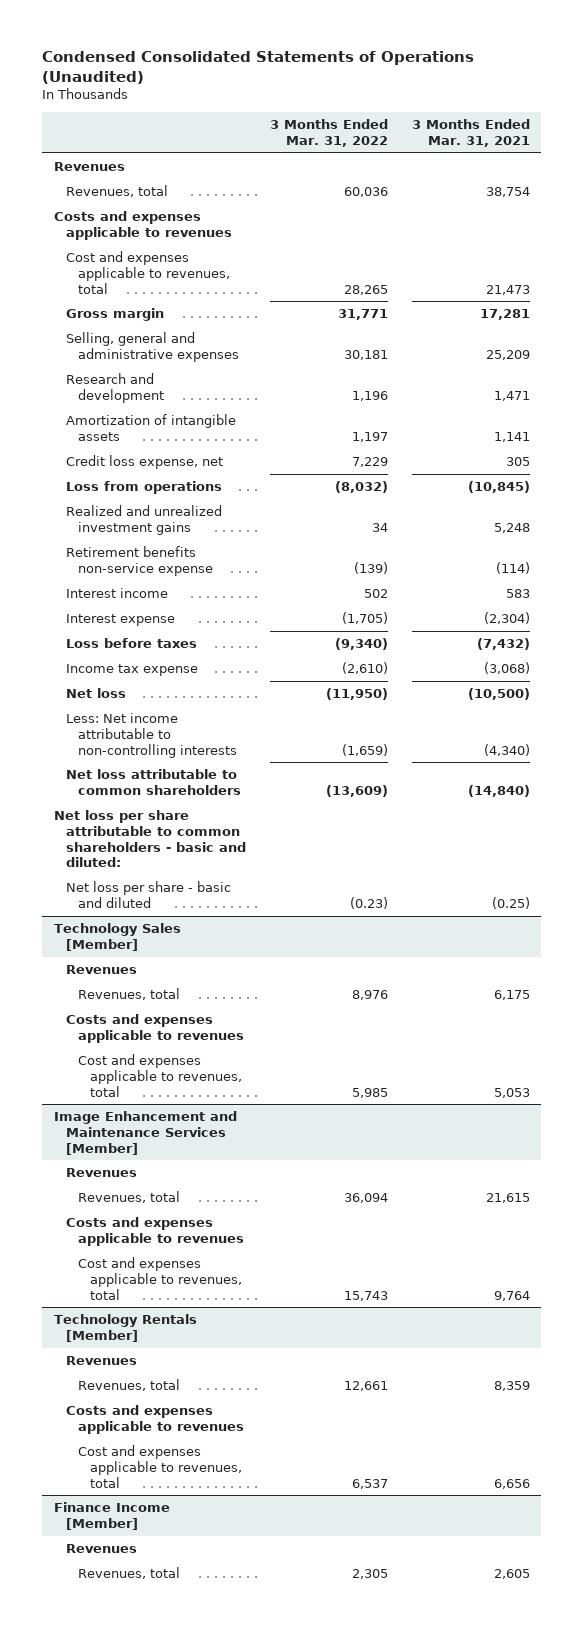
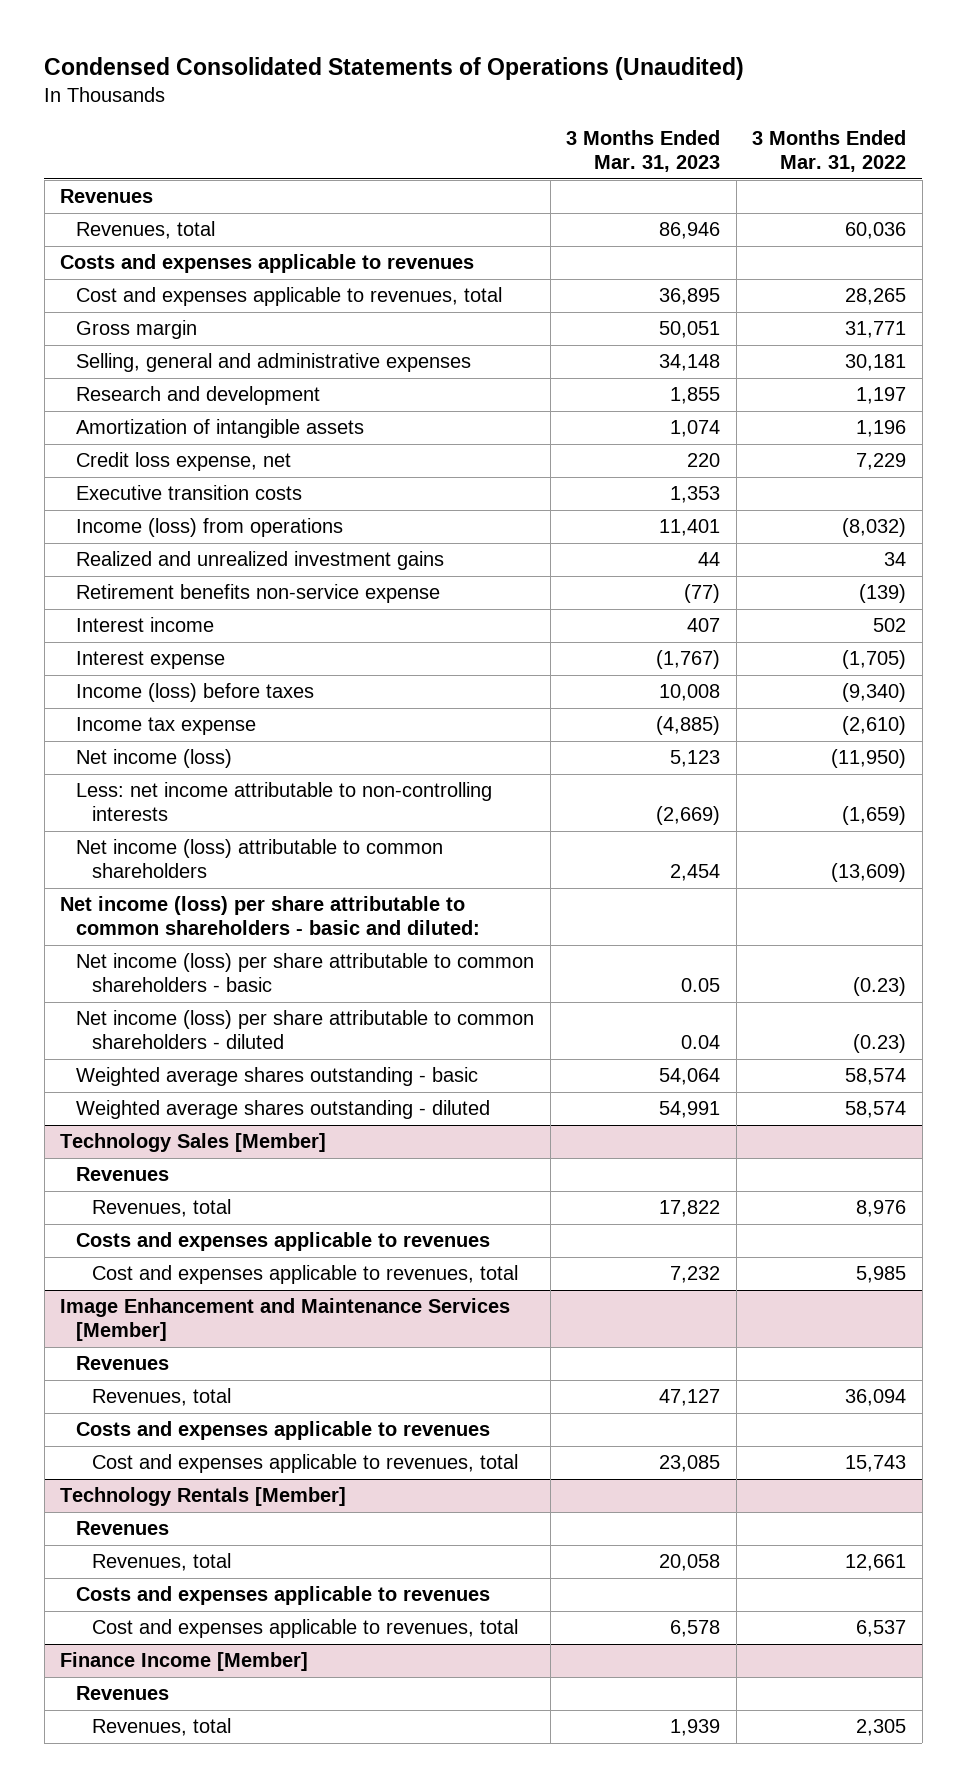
- | 3 Months Ended Mar. 31, 2022 | 3 Months Ended Mar. 31, 2021
+ | 3 Months Ended Mar. 31, 2023 | 3 Months Ended Mar. 31, 2022
- Research and development | 1,196 | 1,471
- Amortization of intangible assets | 1,197 | 1,141
+ Research and development | 1,855 | 1,197
+ Amortization of intangible assets | 1,074 | 1,196
- Loss from operations | (8,032) | (10,845)
+ Executive transition costs | 1,353 |
+ Income (loss) from operations | 11,401 | (8,032)
- Loss before taxes | (9,340) | (7,432)
+ Income (loss) before taxes | 10,008 | (9,340)
- Net loss | (11,950) | (10,500)
- Less: Net income attributable to non-controlling interests | (1,659) | (4,340)
- Net loss attributable to common shareholders | (13,609) | (14,840)
- Net loss per share attributable to common shareholders - basic and diluted:
- Net loss per share - basic and diluted | (0.23) | (0.25)
+ Net income (loss) | 5,123 | (11,950)
+ Less: net income attributable to non-controlling interests | (2,669) | (1,659)
+ Net income (loss) attributable to common shareholders | 2,454 | (13,609)
+ Net income (loss) per share attributable to common shareholders - basic and diluted:
+ Net income (loss) per share attributable to common shareholders - basic | 0.05 | (0.23)
+ Net income (loss) per share attributable to common shareholders - diluted | 0.04 | (0.23)
+ Weighted average shares outstanding - basic | 54,064 | 58,574
+ Weighted average shares outstanding - diluted | 54,991 | 58,574

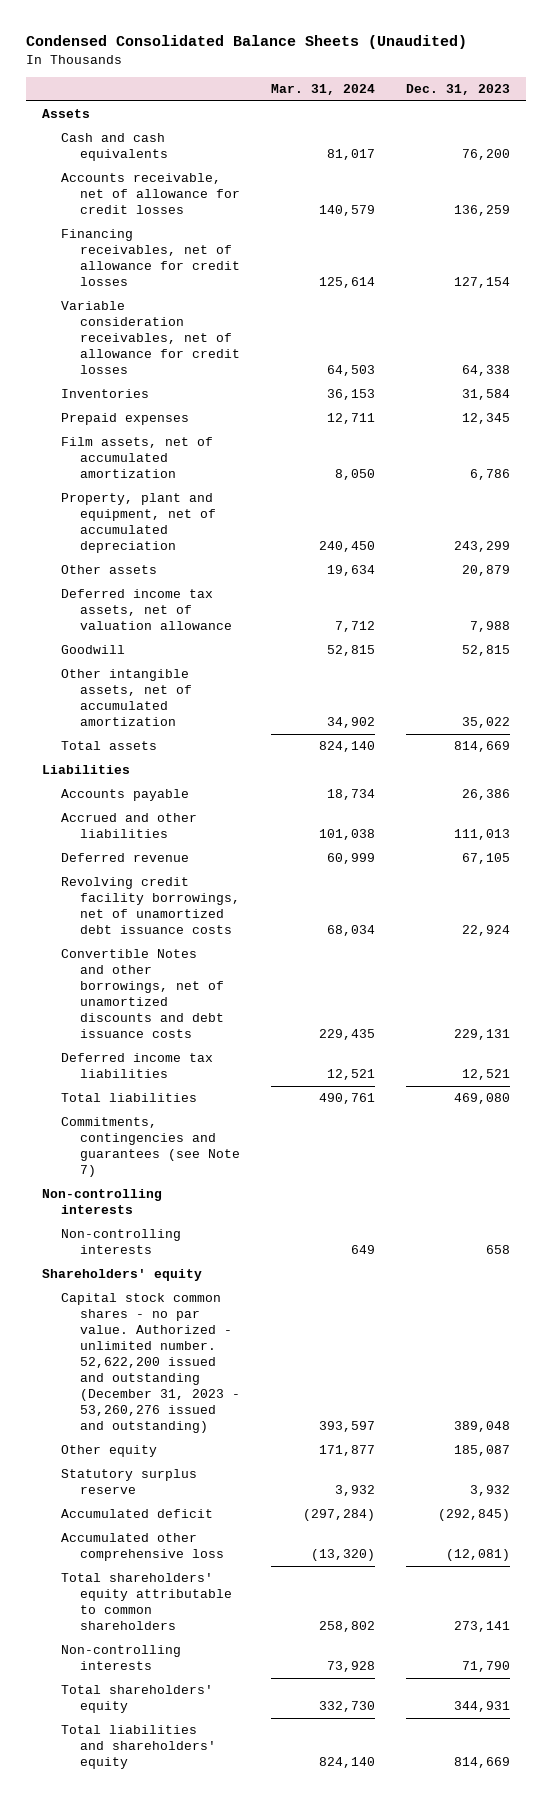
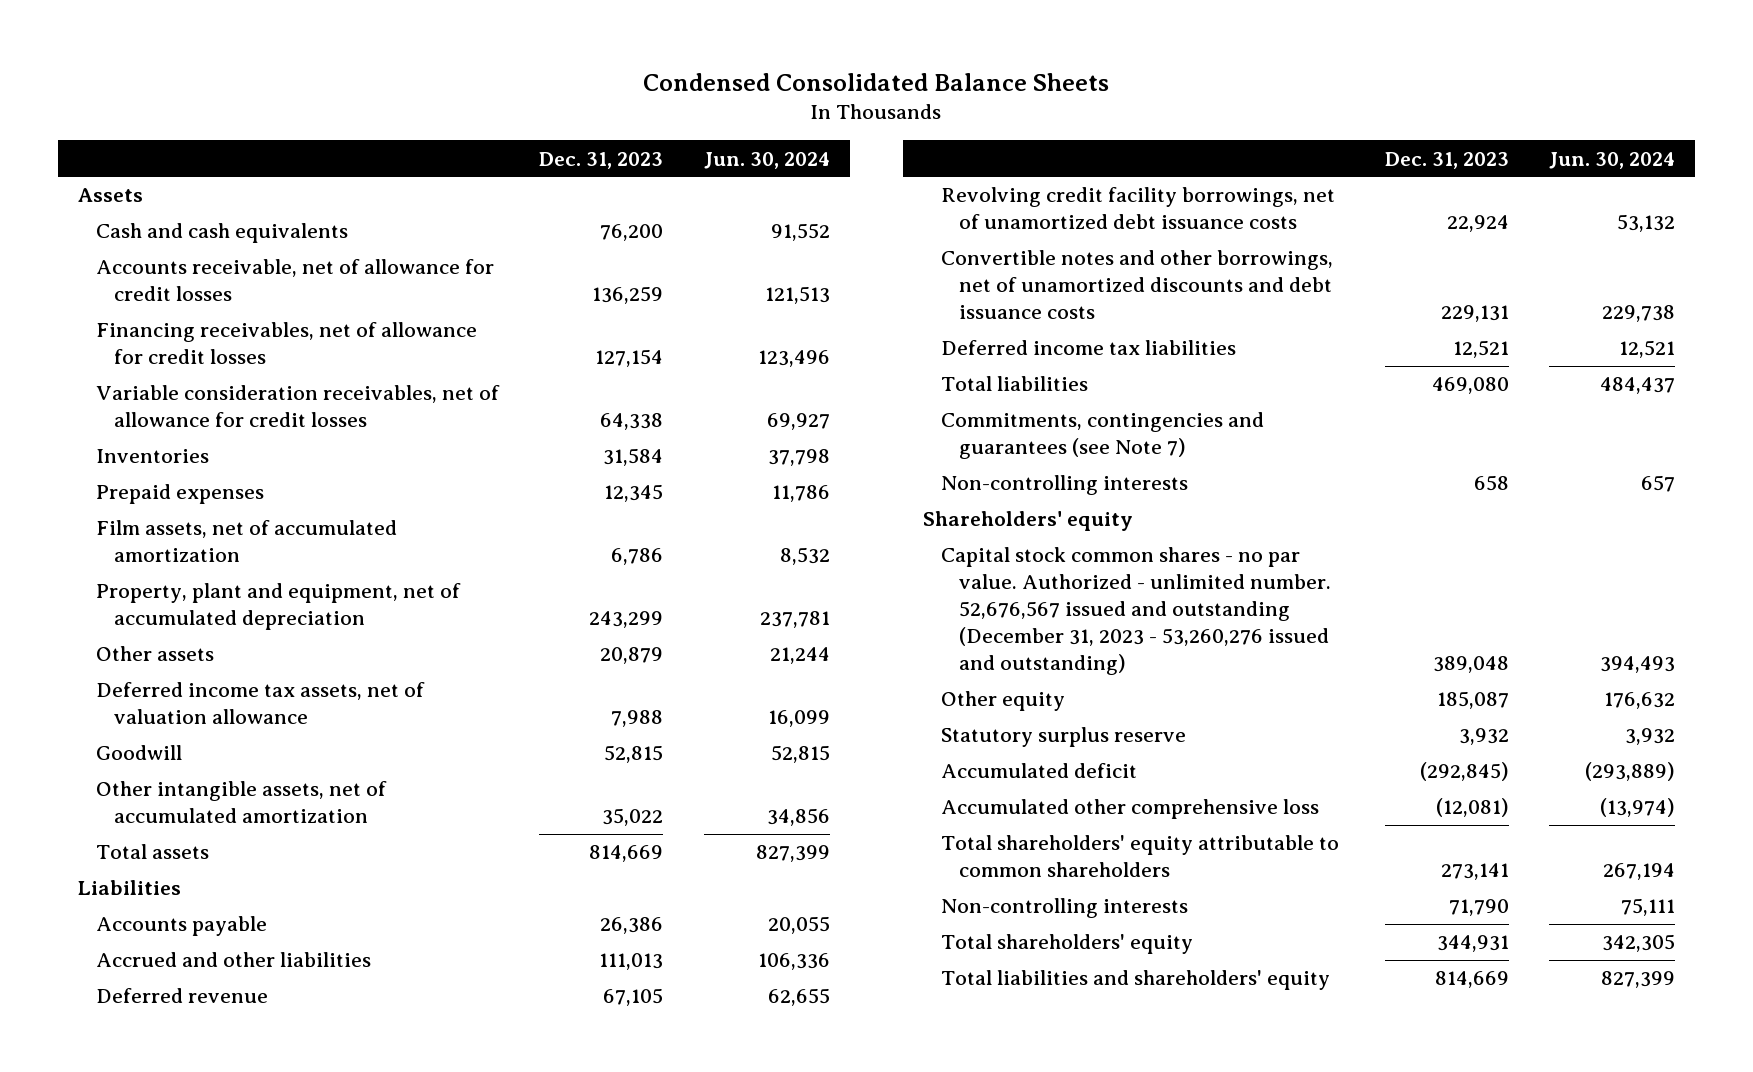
- Condensed Consolidated Balance Sheets (Unaudited)
+ Condensed Consolidated Balance Sheets
- | Mar. 31, 2024 | Dec. 31, 2023
+ | Dec. 31, 2023 | Jun. 30, 2024
- Convertible Notes and other borrowings, net of unamortized discounts and debt issuance costs | 229,435 | 229,131
+ Convertible notes and other borrowings, net of unamortized discounts and debt issuance costs | 229,131 | 229,738
- Non-controlling interests
- Capital stock common shares - no par value. Authorized - unlimited number. 52,622,200 issued and outstanding (December 31, 2023 - 53,260,276 issued and outstanding) | 393,597 | 389,048
+ Capital stock common shares - no par value. Authorized - unlimited number. 52,676,567 issued and outstanding (December 31, 2023 - 53,260,276 issued and outstanding) | 389,048 | 394,493

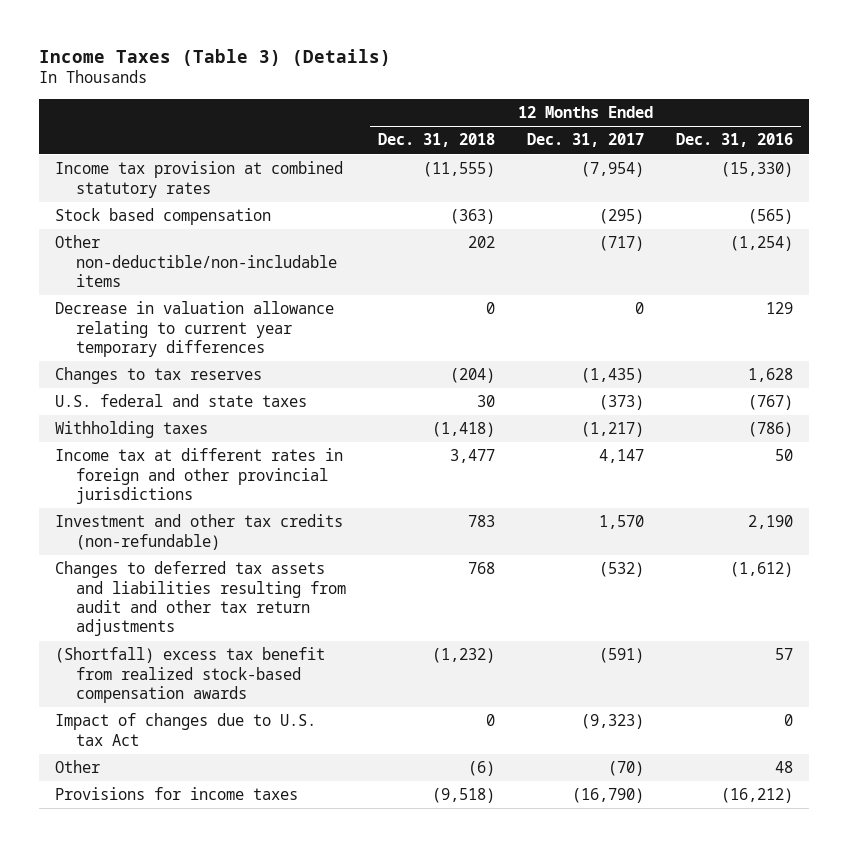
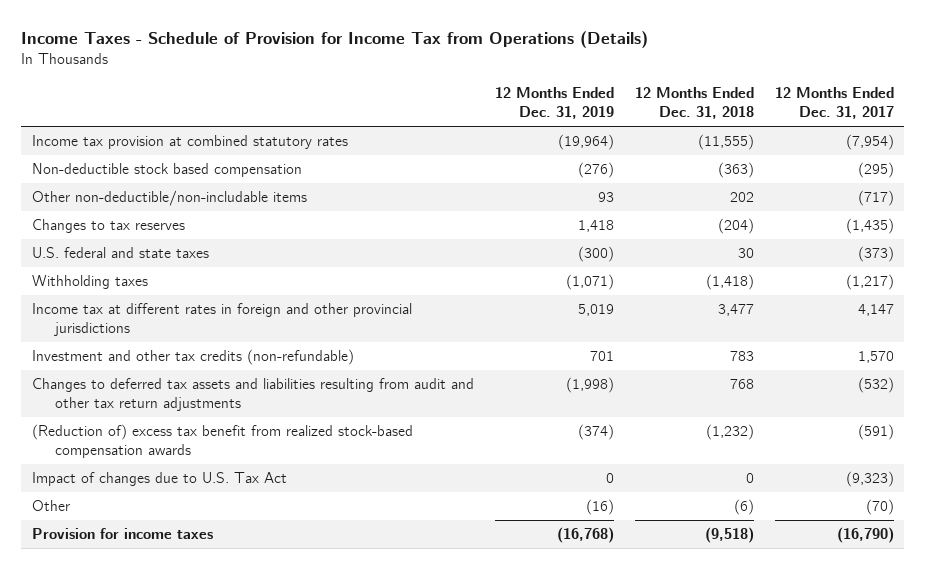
- Income Taxes (Table 3) (Details)
+ Income Taxes - Schedule of Provision for Income Tax from Operations (Details)
- | 12 Months Ended Dec. 31, 2018 | 12 Months Ended Dec. 31, 2017 | 12 Months Ended Dec. 31, 2016
+ | 12 Months Ended Dec. 31, 2019 | 12 Months Ended Dec. 31, 2018 | 12 Months Ended Dec. 31, 2017
- Stock based compensation | (363) | (295) | (565)
+ Non-deductible stock based compensation | (276) | (363) | (295)
- Decrease in valuation allowance relating to current year temporary differences | 0 | 0 | 129
- (Shortfall) excess tax benefit from realized stock-based compensation awards | (1,232) | (591) | 57
- Impact of changes due to U.S. tax Act | 0 | (9,323) | 0
+ (Reduction of) excess tax benefit from realized stock-based compensation awards | (374) | (1,232) | (591)
+ Impact of changes due to U.S. Tax Act | 0 | 0 | (9,323)
- Provisions for income taxes | (9,518) | (16,790) | (16,212)
+ Provision for income taxes | (16,768) | (9,518) | (16,790)

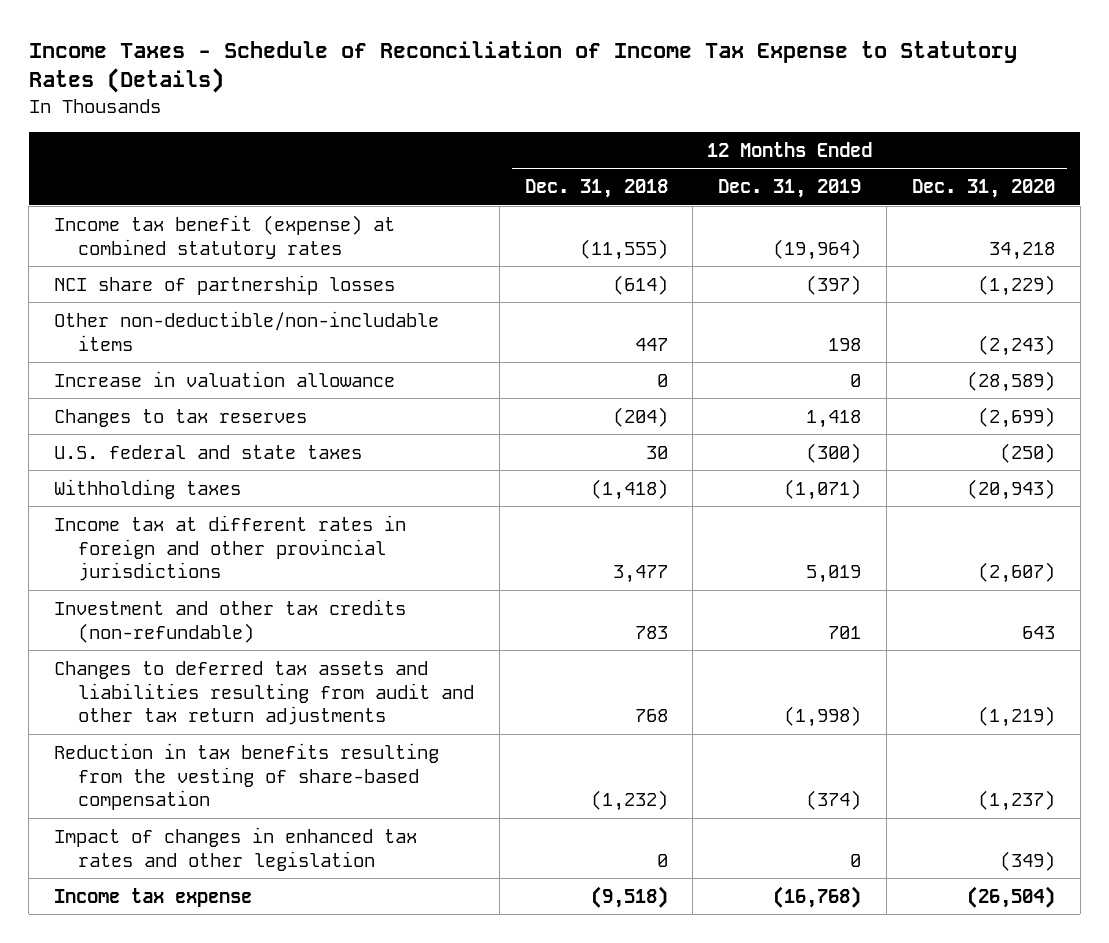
- Income Taxes - Schedule of Provision for Income Tax from Operations (Details)
+ Income Taxes - Schedule of Reconciliation of Income Tax Expense to Statutory Rates (Details)
- | 12 Months Ended Dec. 31, 2019 | 12 Months Ended Dec. 31, 2018 | 12 Months Ended Dec. 31, 2017
+ | 12 Months Ended Dec. 31, 2018 | 12 Months Ended Dec. 31, 2019 | 12 Months Ended Dec. 31, 2020
- Income tax provision at combined statutory rates | (19,964) | (11,555) | (7,954)
- Non-deductible stock based compensation | (276) | (363) | (295)
- Other non-deductible/non-includable items | 93 | 202 | (717)
+ Income tax benefit (expense) at combined statutory rates | (11,555) | (19,964) | 34,218
+ NCI share of partnership losses | (614) | (397) | (1,229)
+ Other non-deductible/non-includable items | 447 | 198 | (2,243)
+ Increase in valuation allowance | 0 | 0 | (28,589)
- (Reduction of) excess tax benefit from realized stock-based compensation awards | (374) | (1,232) | (591)
- Impact of changes due to U.S. Tax Act | 0 | 0 | (9,323)
- Other | (16) | (6) | (70)
- Provision for income taxes | (16,768) | (9,518) | (16,790)
+ Reduction in tax benefits resulting from the vesting of share-based compensation | (1,232) | (374) | (1,237)
+ Impact of changes in enhanced tax rates and other legislation | 0 | 0 | (349)
+ Income tax expense | (9,518) | (16,768) | (26,504)

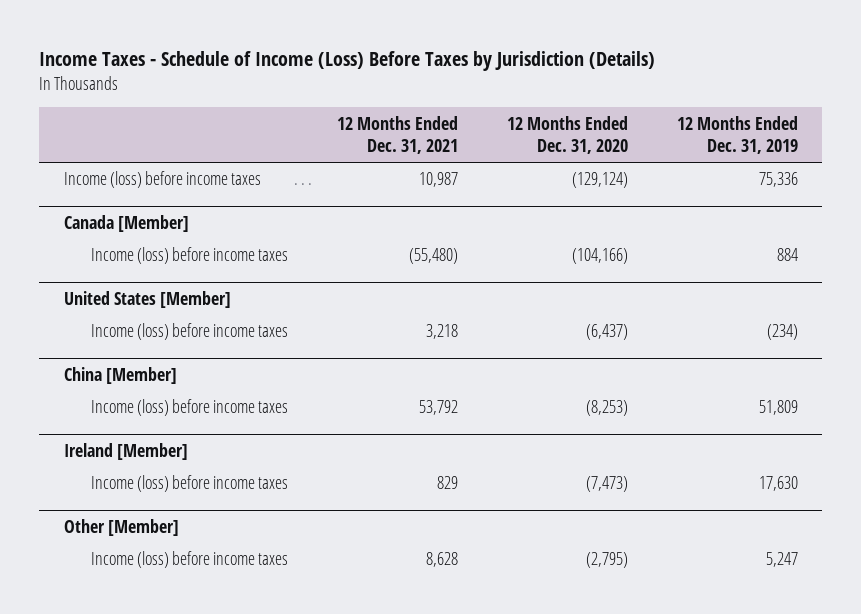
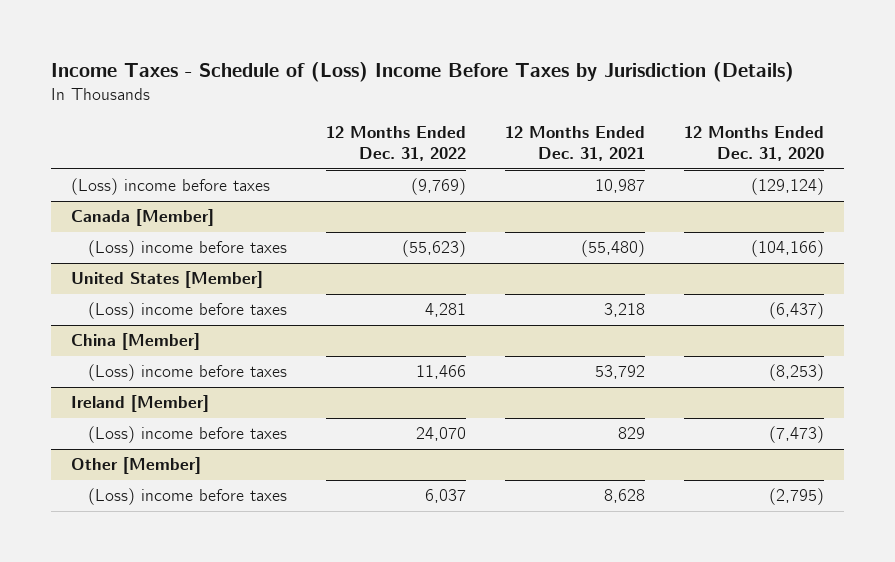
- Income Taxes - Schedule of Income (Loss) Before Taxes by Jurisdiction (Details)
+ Income Taxes - Schedule of (Loss) Income Before Taxes by Jurisdiction (Details)
- | 12 Months Ended Dec. 31, 2021 | 12 Months Ended Dec. 31, 2020 | 12 Months Ended Dec. 31, 2019
+ | 12 Months Ended Dec. 31, 2022 | 12 Months Ended Dec. 31, 2021 | 12 Months Ended Dec. 31, 2020
- Income (loss) before income taxes | 10,987 | (129,124) | 75,336
+ (Loss) income before taxes | (9,769) | 10,987 | (129,124)
@ Canada [Member]
- Income (loss) before income taxes | (55,480) | (104,166) | 884
+ (Loss) income before taxes | (55,623) | (55,480) | (104,166)
@ United States [Member]
- Income (loss) before income taxes | 3,218 | (6,437) | (234)
+ (Loss) income before taxes | 4,281 | 3,218 | (6,437)
@ China [Member]
- Income (loss) before income taxes | 53,792 | (8,253) | 51,809
+ (Loss) income before taxes | 11,466 | 53,792 | (8,253)
@ Ireland [Member]
- Income (loss) before income taxes | 829 | (7,473) | 17,630
+ (Loss) income before taxes | 24,070 | 829 | (7,473)
@ Other [Member]
- Income (loss) before income taxes | 8,628 | (2,795) | 5,247
+ (Loss) income before taxes | 6,037 | 8,628 | (2,795)

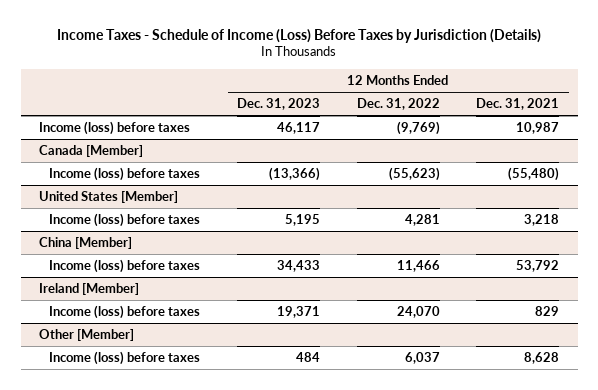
- Income Taxes - Schedule of (Loss) Income Before Taxes by Jurisdiction (Details)
+ Income Taxes - Schedule of Income (Loss) Before Taxes by Jurisdiction (Details)
- | 12 Months Ended Dec. 31, 2022 | 12 Months Ended Dec. 31, 2021 | 12 Months Ended Dec. 31, 2020
+ | 12 Months Ended Dec. 31, 2023 | 12 Months Ended Dec. 31, 2022 | 12 Months Ended Dec. 31, 2021
- (Loss) income before taxes | (9,769) | 10,987 | (129,124)
+ Income (loss) before taxes | 46,117 | (9,769) | 10,987
@ Canada [Member]
- (Loss) income before taxes | (55,623) | (55,480) | (104,166)
+ Income (loss) before taxes | (13,366) | (55,623) | (55,480)
@ United States [Member]
- (Loss) income before taxes | 4,281 | 3,218 | (6,437)
+ Income (loss) before taxes | 5,195 | 4,281 | 3,218
@ China [Member]
- (Loss) income before taxes | 11,466 | 53,792 | (8,253)
+ Income (loss) before taxes | 34,433 | 11,466 | 53,792
@ Ireland [Member]
- (Loss) income before taxes | 24,070 | 829 | (7,473)
+ Income (loss) before taxes | 19,371 | 24,070 | 829
@ Other [Member]
- (Loss) income before taxes | 6,037 | 8,628 | (2,795)
+ Income (loss) before taxes | 484 | 6,037 | 8,628

